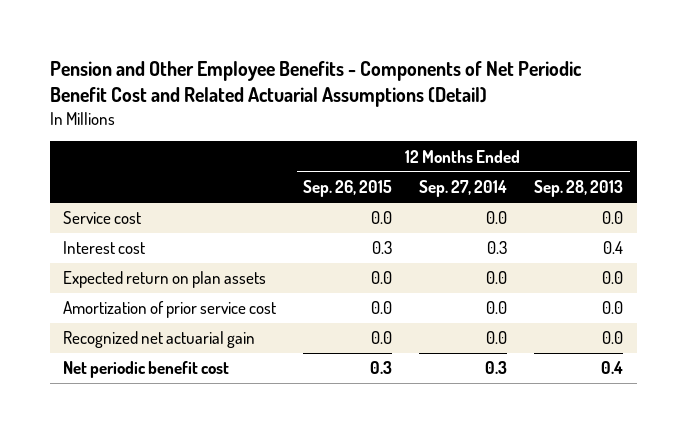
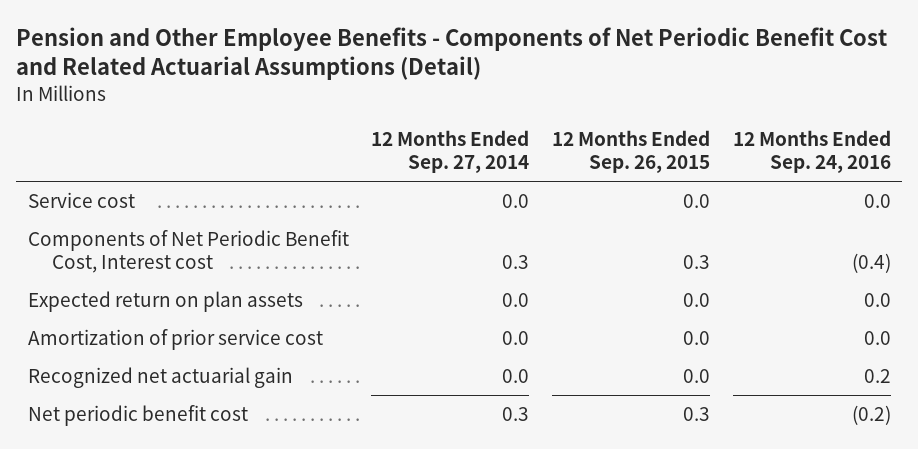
- | 12 Months Ended Sep. 26, 2015 | 12 Months Ended Sep. 27, 2014 | 12 Months Ended Sep. 28, 2013
+ | 12 Months Ended Sep. 27, 2014 | 12 Months Ended Sep. 26, 2015 | 12 Months Ended Sep. 24, 2016
- Interest cost | 0.3 | 0.3 | 0.4
+ Components of Net Periodic Benefit Cost, Interest cost | 0.3 | 0.3 | (0.4)

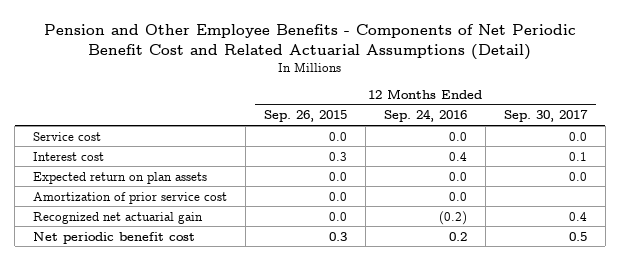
- | 12 Months Ended Sep. 27, 2014 | 12 Months Ended Sep. 26, 2015 | 12 Months Ended Sep. 24, 2016
+ | 12 Months Ended Sep. 26, 2015 | 12 Months Ended Sep. 24, 2016 | 12 Months Ended Sep. 30, 2017
- Components of Net Periodic Benefit Cost, Interest cost | 0.3 | 0.3 | (0.4)
+ Interest cost | 0.3 | 0.4 | 0.1
- Recognized net actuarial gain | 0.0 | 0.0 | 0.2
- Net periodic benefit cost | 0.3 | 0.3 | (0.2)
+ Recognized net actuarial gain | 0.0 | (0.2) | 0.4
+ Net periodic benefit cost | 0.3 | 0.2 | 0.5

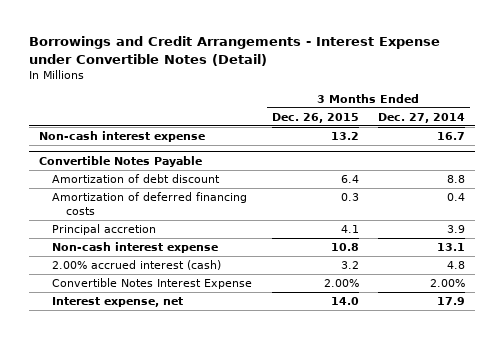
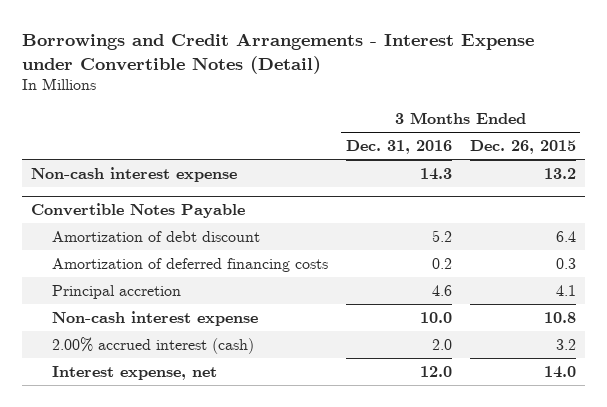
- | 3 Months Ended Dec. 26, 2015 | 3 Months Ended Dec. 27, 2014
+ | 3 Months Ended Dec. 31, 2016 | 3 Months Ended Dec. 26, 2015
@ Convertible Notes Payable
- Convertible Notes Interest Expense | 2.00% | 2.00%

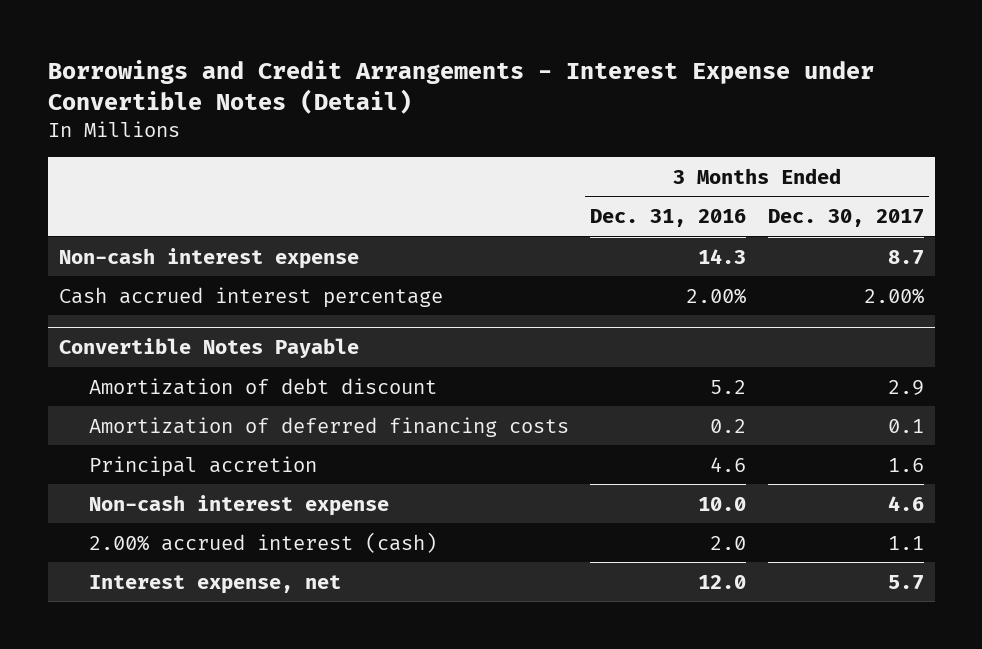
- | 3 Months Ended Dec. 31, 2016 | 3 Months Ended Dec. 26, 2015
+ | 3 Months Ended Dec. 31, 2016 | 3 Months Ended Dec. 30, 2017
+ Cash accrued interest percentage | 2.00% | 2.00%

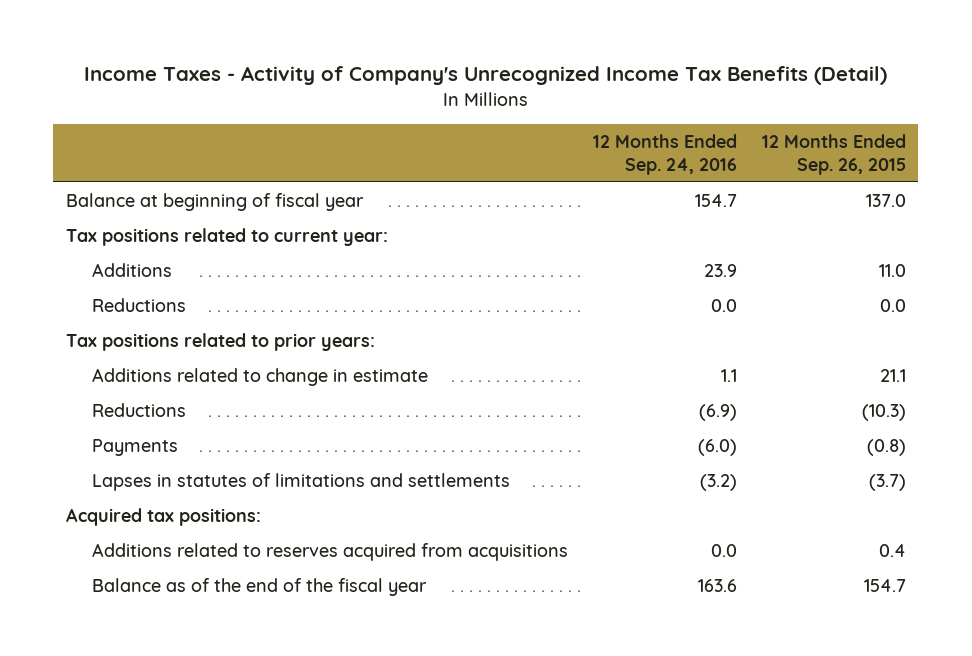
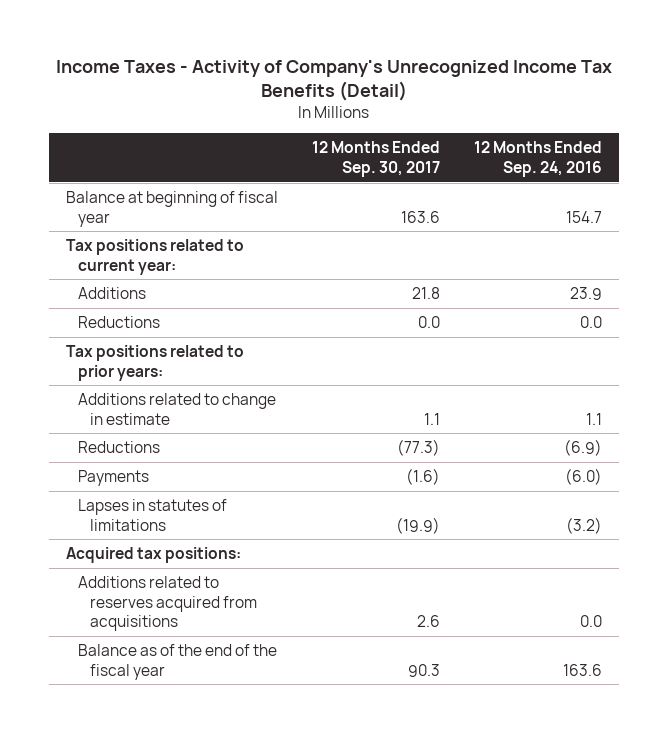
- | 12 Months Ended Sep. 24, 2016 | 12 Months Ended Sep. 26, 2015
+ | 12 Months Ended Sep. 30, 2017 | 12 Months Ended Sep. 24, 2016
- Lapses in statutes of limitations and settlements | (3.2) | (3.7)
+ Lapses in statutes of limitations | (19.9) | (3.2)

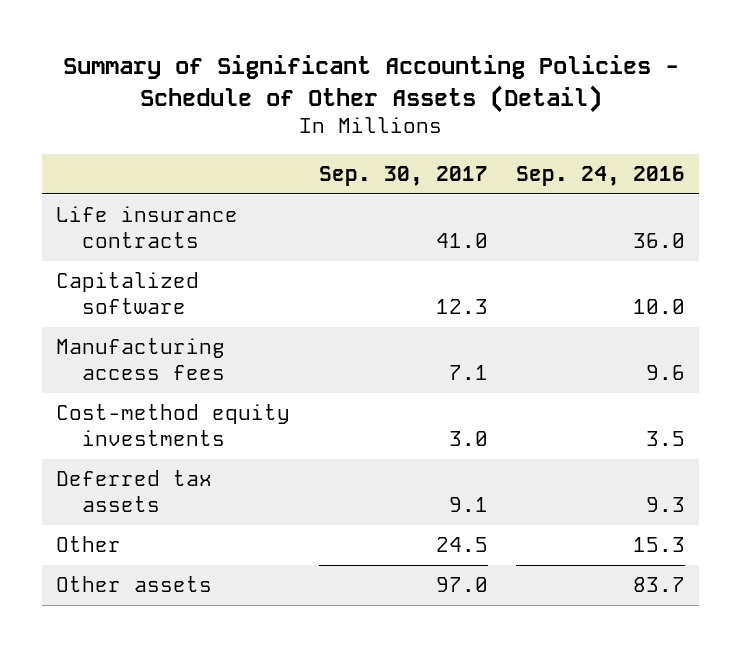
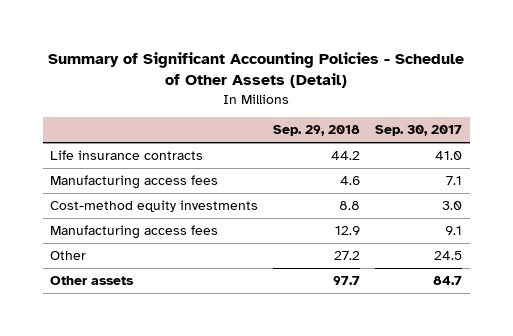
- | Sep. 30, 2017 | Sep. 24, 2016
+ | Sep. 29, 2018 | Sep. 30, 2017
- Capitalized software | 12.3 | 10.0
- Deferred tax assets | 9.1 | 9.3
+ Manufacturing access fees | 12.9 | 9.1
- Other assets | 97.0 | 83.7
+ Other assets | 97.7 | 84.7

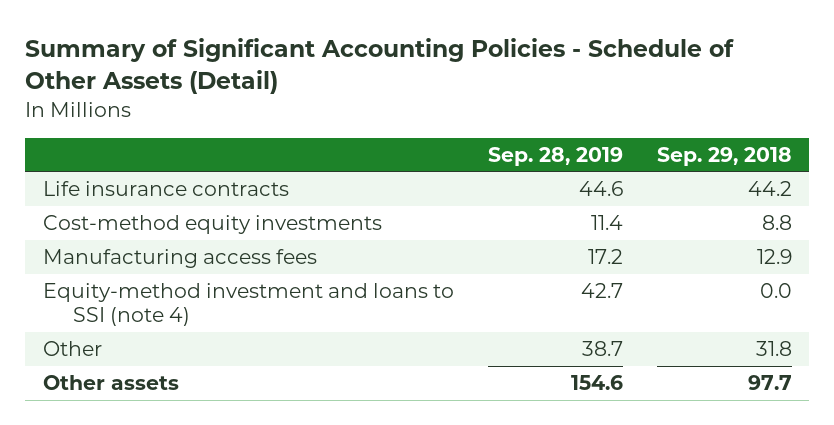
- | Sep. 29, 2018 | Sep. 30, 2017
+ | Sep. 28, 2019 | Sep. 29, 2018
- Manufacturing access fees | 4.6 | 7.1
- Other | 27.2 | 24.5
+ Equity-method investment and loans to SSI (note 4) | 42.7 | 0.0
+ Other | 38.7 | 31.8

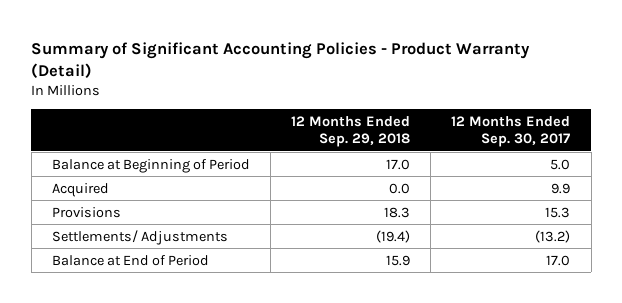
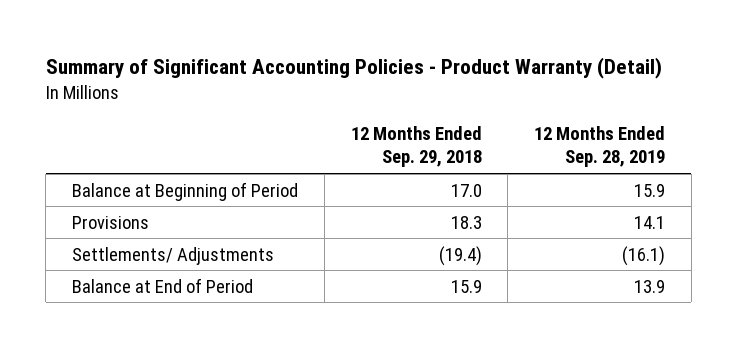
- | 12 Months Ended Sep. 29, 2018 | 12 Months Ended Sep. 30, 2017
+ | 12 Months Ended Sep. 29, 2018 | 12 Months Ended Sep. 28, 2019
- Acquired | 0.0 | 9.9

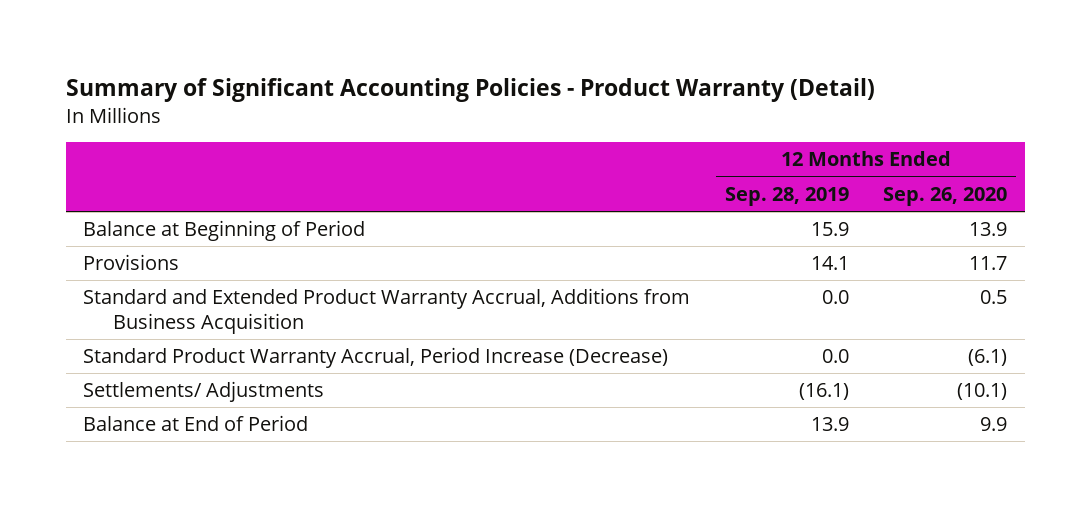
- | 12 Months Ended Sep. 29, 2018 | 12 Months Ended Sep. 28, 2019
+ | 12 Months Ended Sep. 28, 2019 | 12 Months Ended Sep. 26, 2020
+ Standard and Extended Product Warranty Accrual, Additions from Business Acquisition | 0.0 | 0.5
+ Standard Product Warranty Accrual, Period Increase (Decrease) | 0.0 | (6.1)

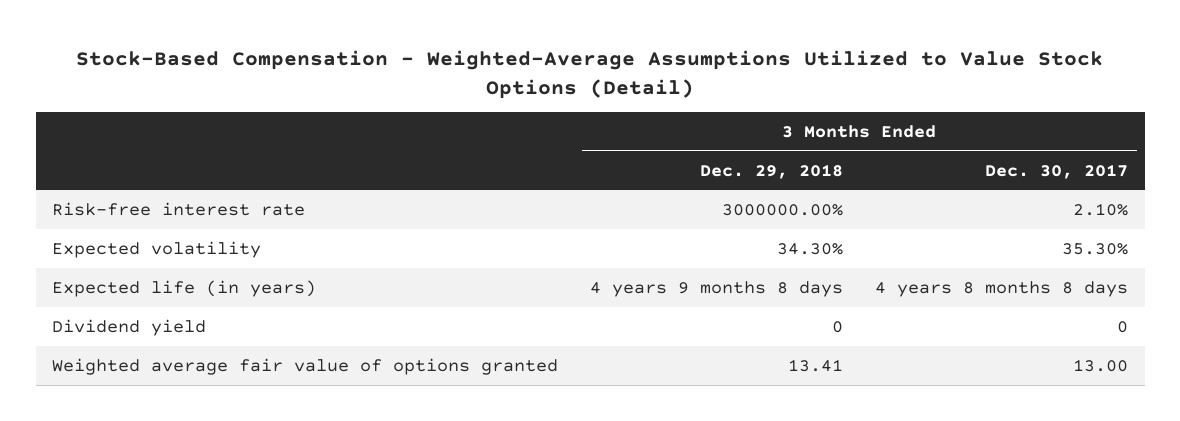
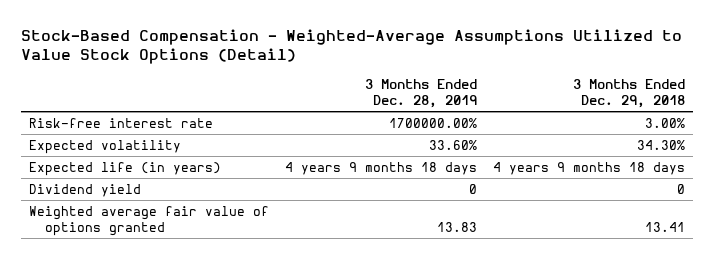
- | 3 Months Ended Dec. 29, 2018 | 3 Months Ended Dec. 30, 2017
+ | 3 Months Ended Dec. 28, 2019 | 3 Months Ended Dec. 29, 2018
- Risk-free interest rate | 3000000.00% | 2.10%
+ Risk-free interest rate | 1700000.00% | 3.00%
- Expected life (in years) | 4 years 9 months 8 days | 4 years 8 months 8 days
+ Expected life (in years) | 4 years 9 months 18 days | 4 years 9 months 18 days

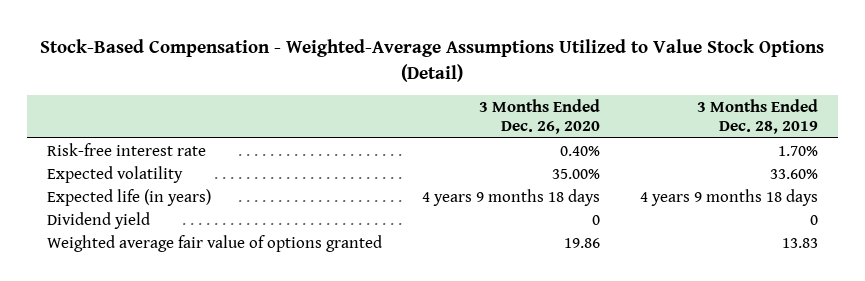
- | 3 Months Ended Dec. 28, 2019 | 3 Months Ended Dec. 29, 2018
+ | 3 Months Ended Dec. 26, 2020 | 3 Months Ended Dec. 28, 2019
- Risk-free interest rate | 1700000.00% | 3.00%
+ Risk-free interest rate | 0.40% | 1.70%

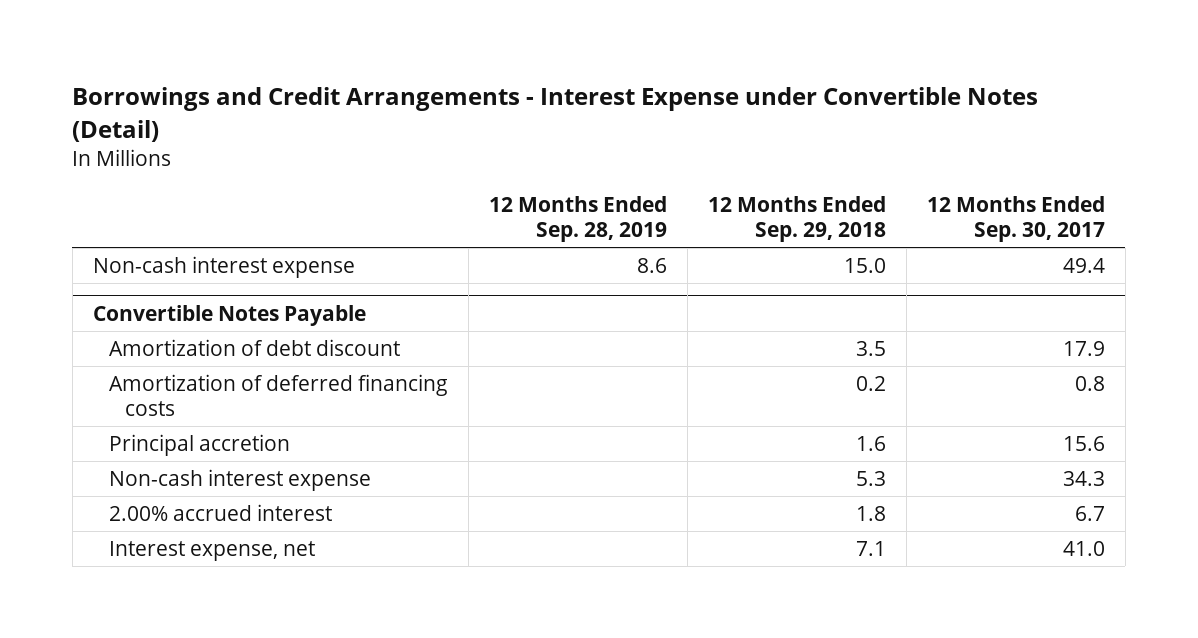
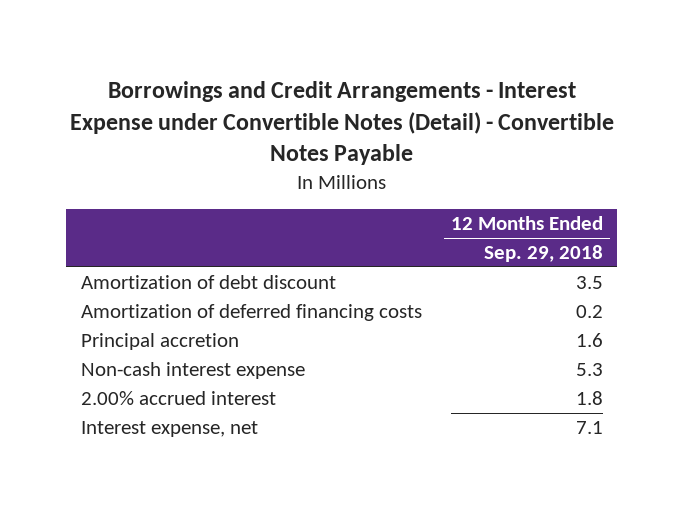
- Borrowings and Credit Arrangements - Interest Expense under Convertible Notes (Detail)
+ Borrowings and Credit Arrangements - Interest Expense under Convertible Notes (Detail) - Convertible Notes Payable
- | 12 Months Ended Sep. 28, 2019 | 12 Months Ended Sep. 29, 2018 | 12 Months Ended Sep. 30, 2017
+ | 12 Months Ended Sep. 29, 2018
- Non-cash interest expense | 8.6 | 15.0 | 49.4
- Convertible Notes Payable

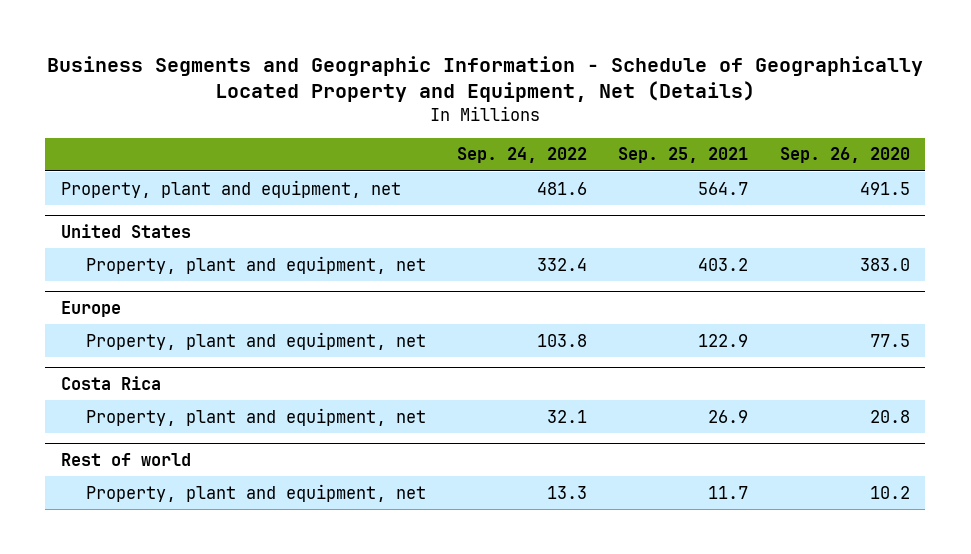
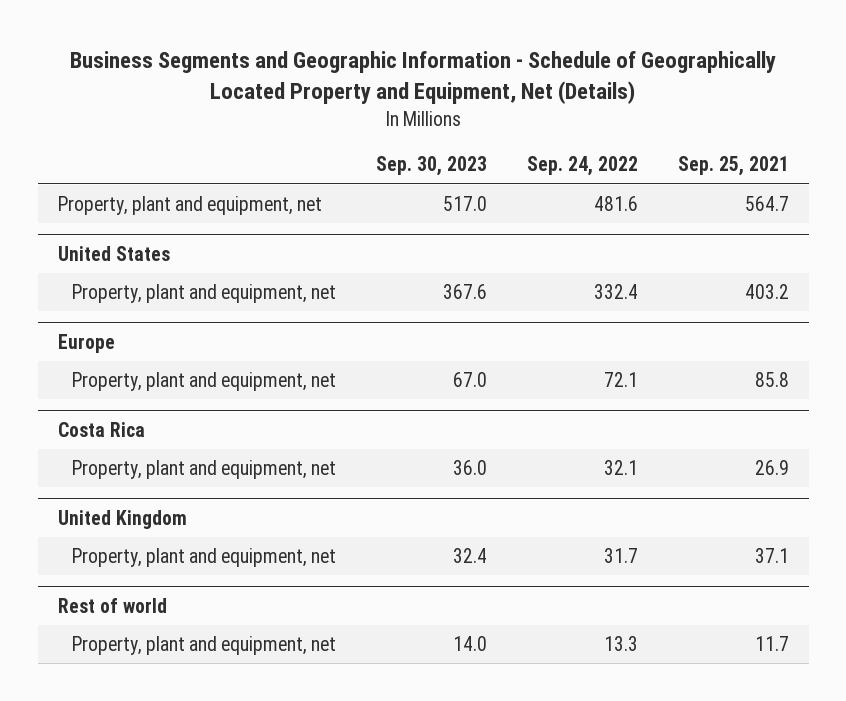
- | Sep. 24, 2022 | Sep. 25, 2021 | Sep. 26, 2020
+ | Sep. 30, 2023 | Sep. 24, 2022 | Sep. 25, 2021
@ Europe
- Property, plant and equipment, net | 103.8 | 122.9 | 77.5
+ Property, plant and equipment, net | 67.0 | 72.1 | 85.8
+ United Kingdom
+ Property, plant and equipment, net | 32.4 | 31.7 | 37.1

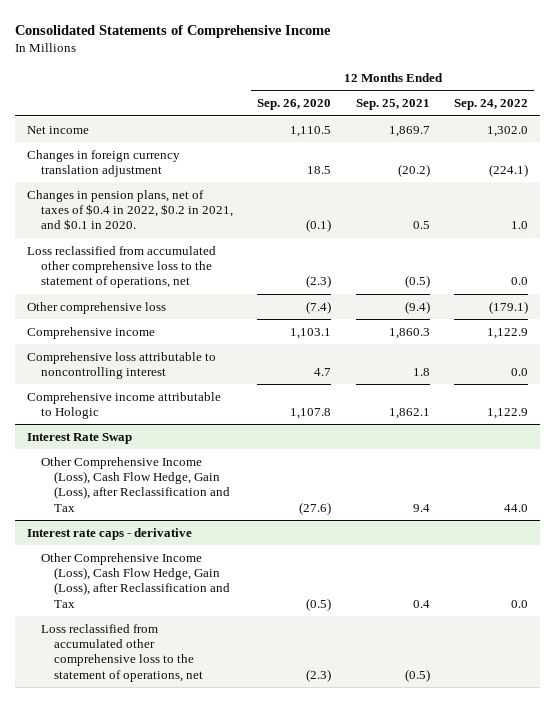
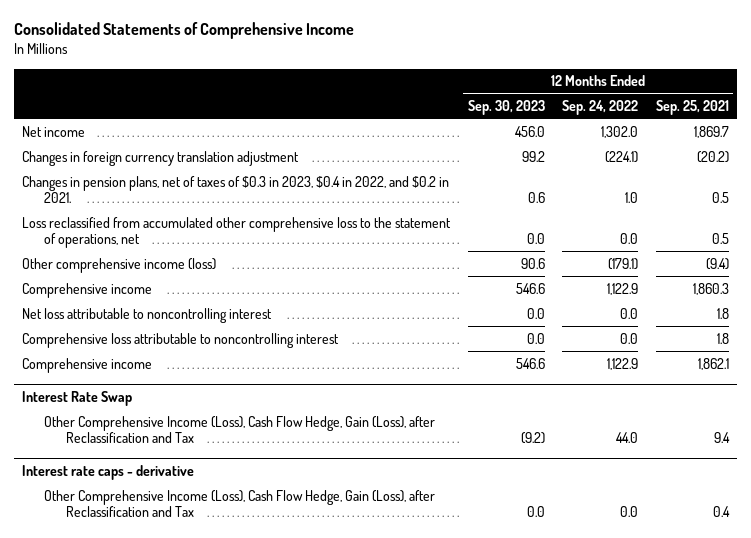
- | 12 Months Ended Sep. 26, 2020 | 12 Months Ended Sep. 25, 2021 | 12 Months Ended Sep. 24, 2022
+ | 12 Months Ended Sep. 30, 2023 | 12 Months Ended Sep. 24, 2022 | 12 Months Ended Sep. 25, 2021
- Changes in pension plans, net of taxes of $0.4 in 2022, $0.2 in 2021, and $0.1 in 2020. | (0.1) | 0.5 | 1.0
- Loss reclassified from accumulated other comprehensive loss to the statement of operations, net | (2.3) | (0.5) | 0.0
- Other comprehensive loss | (7.4) | (9.4) | (179.1)
+ Changes in pension plans, net of taxes of $0.3 in 2023, $0.4 in 2022, and $0.2 in 2021. | 0.6 | 1.0 | 0.5
+ Loss reclassified from accumulated other comprehensive loss to the statement of operations, net | 0.0 | 0.0 | 0.5
+ Other comprehensive income (loss) | 90.6 | (179.1) | (9.4)
+ Net loss attributable to noncontrolling interest | 0.0 | 0.0 | 1.8
- Comprehensive income attributable to Hologic | 1,107.8 | 1,862.1 | 1,122.9
+ Comprehensive income | 546.6 | 1,122.9 | 1,862.1
@ Interest rate caps - derivative
- Loss reclassified from accumulated other comprehensive loss to the statement of operations, net | (2.3) | (0.5) |

